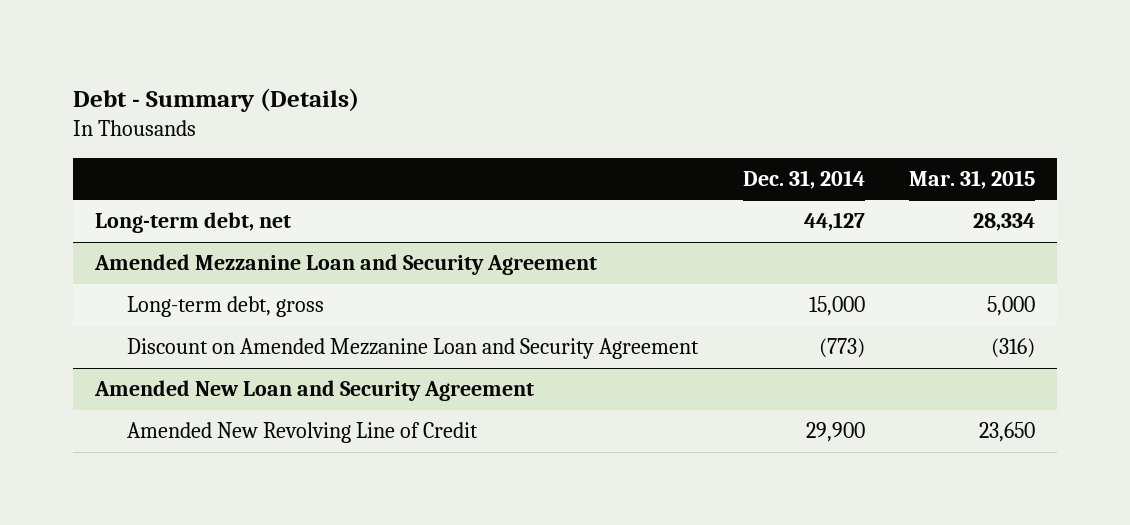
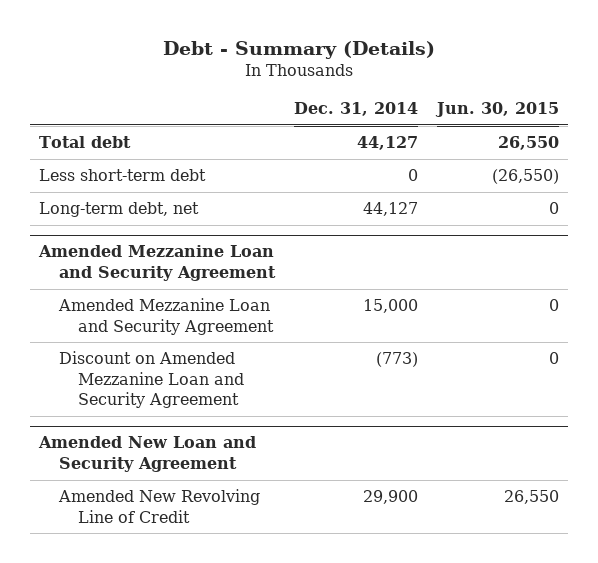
- | Dec. 31, 2014 | Mar. 31, 2015
+ | Dec. 31, 2014 | Jun. 30, 2015
+ Total debt | 44,127 | 26,550
+ Less short-term debt | 0 | (26,550)
@ Amended Mezzanine Loan and Security Agreement
- Long-term debt, gross | 15,000 | 5,000
+ Amended Mezzanine Loan and Security Agreement | 15,000 | 0

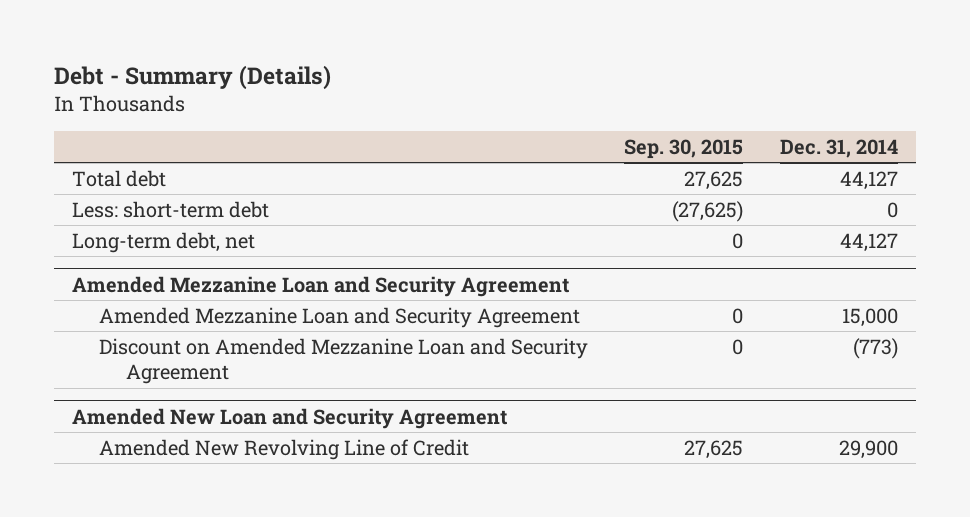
- | Dec. 31, 2014 | Jun. 30, 2015
+ | Sep. 30, 2015 | Dec. 31, 2014
- Less short-term debt | 0 | (26,550)
+ Less: short-term debt | (27,625) | 0

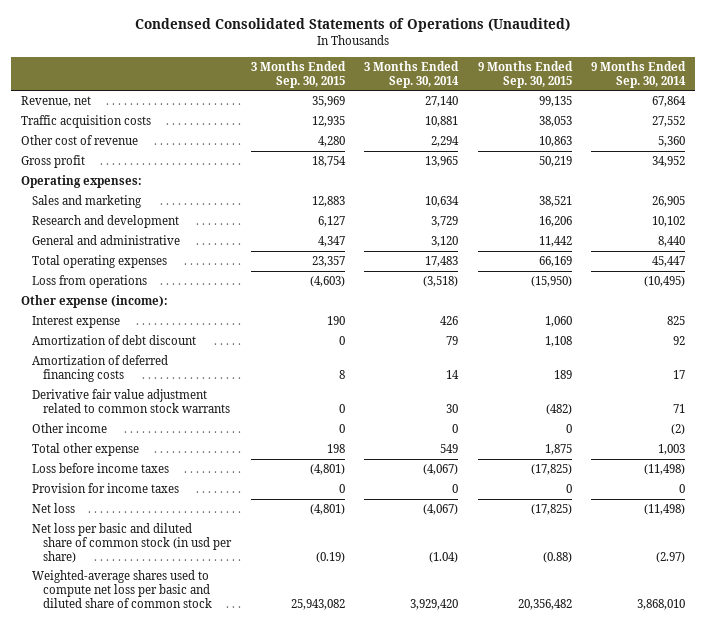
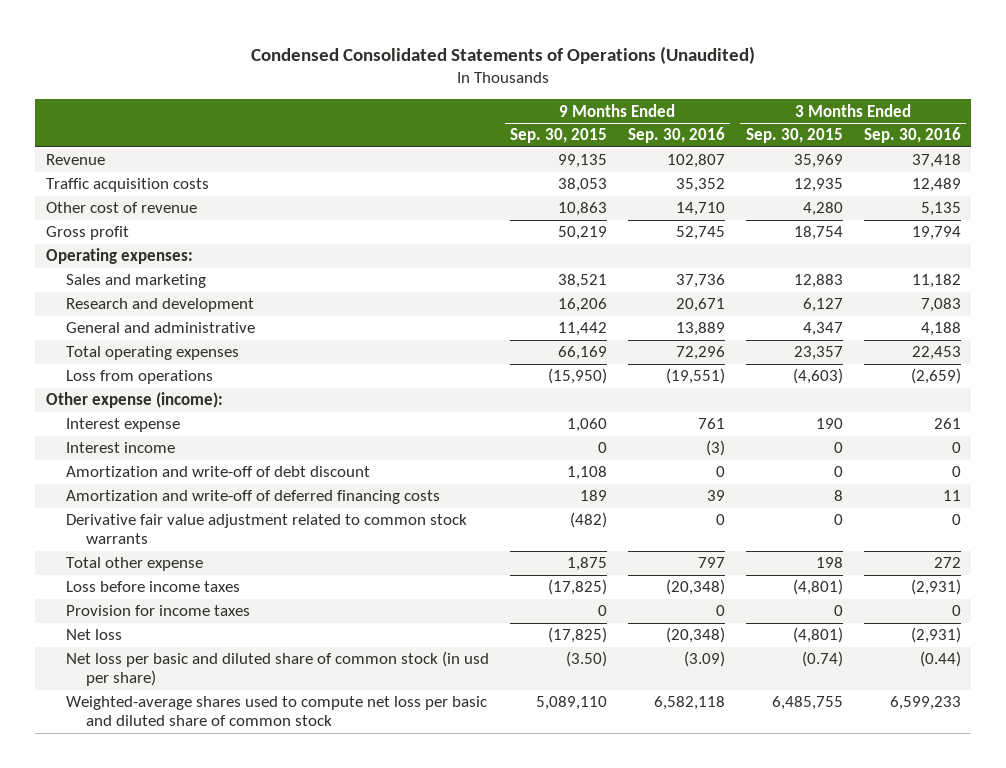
- | 3 Months Ended Sep. 30, 2015 | 3 Months Ended Sep. 30, 2014 | 9 Months Ended Sep. 30, 2015 | 9 Months Ended Sep. 30, 2014
+ | 9 Months Ended Sep. 30, 2015 | 9 Months Ended Sep. 30, 2016 | 3 Months Ended Sep. 30, 2015 | 3 Months Ended Sep. 30, 2016
- Revenue, net | 35,969 | 27,140 | 99,135 | 67,864
+ Revenue | 99,135 | 102,807 | 35,969 | 37,418
- Amortization of debt discount | 0 | 79 | 1,108 | 92
- Amortization of deferred financing costs | 8 | 14 | 189 | 17
+ Interest income | 0 | (3) | 0 | 0
+ Amortization and write-off of debt discount | 1,108 | 0 | 0 | 0
+ Amortization and write-off of deferred financing costs | 189 | 39 | 8 | 11
- Other income | 0 | 0 | 0 | (2)
- Net loss per basic and diluted share of common stock (in usd per share) | (0.19) | (1.04) | (0.88) | (2.97)
- Weighted-average shares used to compute net loss per basic and diluted share of common stock | 25,943,082 | 3,929,420 | 20,356,482 | 3,868,010
+ Net loss per basic and diluted share of common stock (in usd per share) | (3.50) | (3.09) | (0.74) | (0.44)
+ Weighted-average shares used to compute net loss per basic and diluted share of common stock | 5,089,110 | 6,582,118 | 6,485,755 | 6,599,233

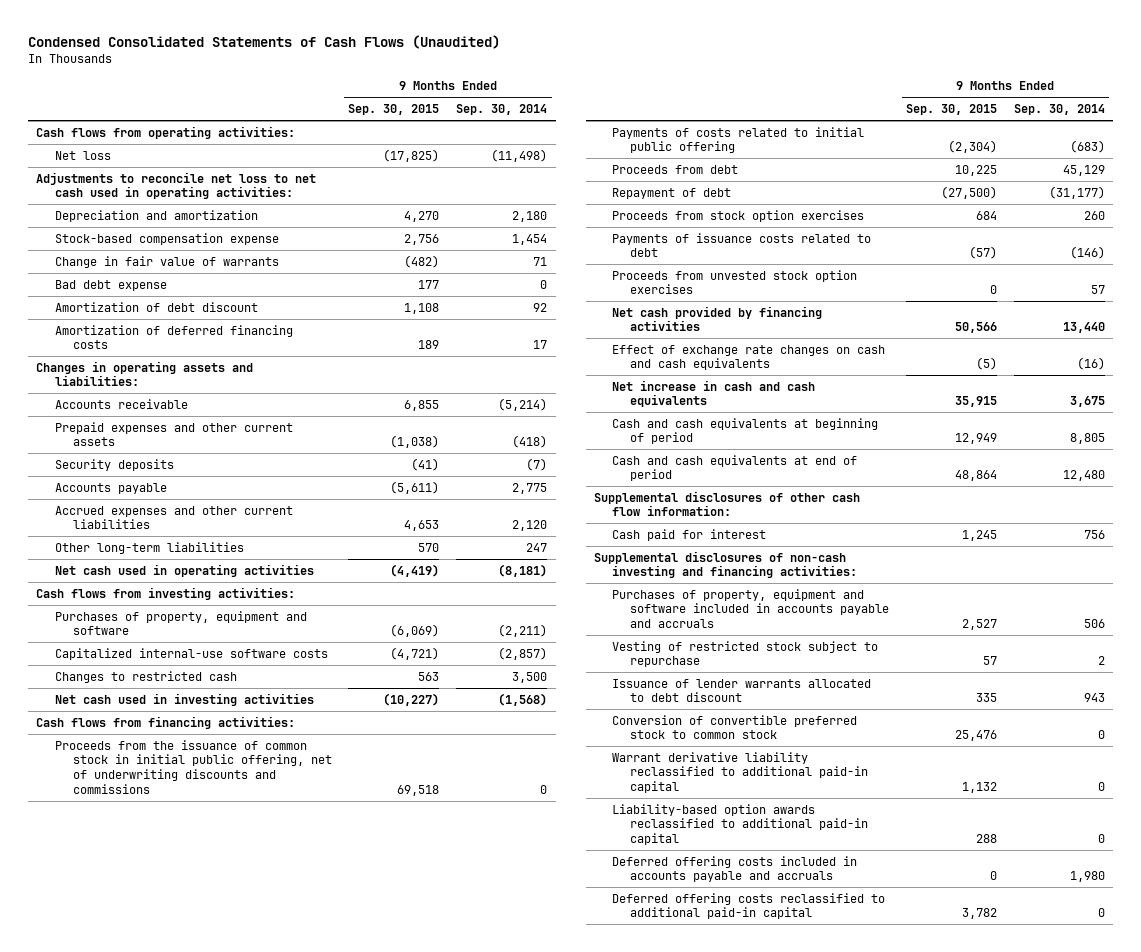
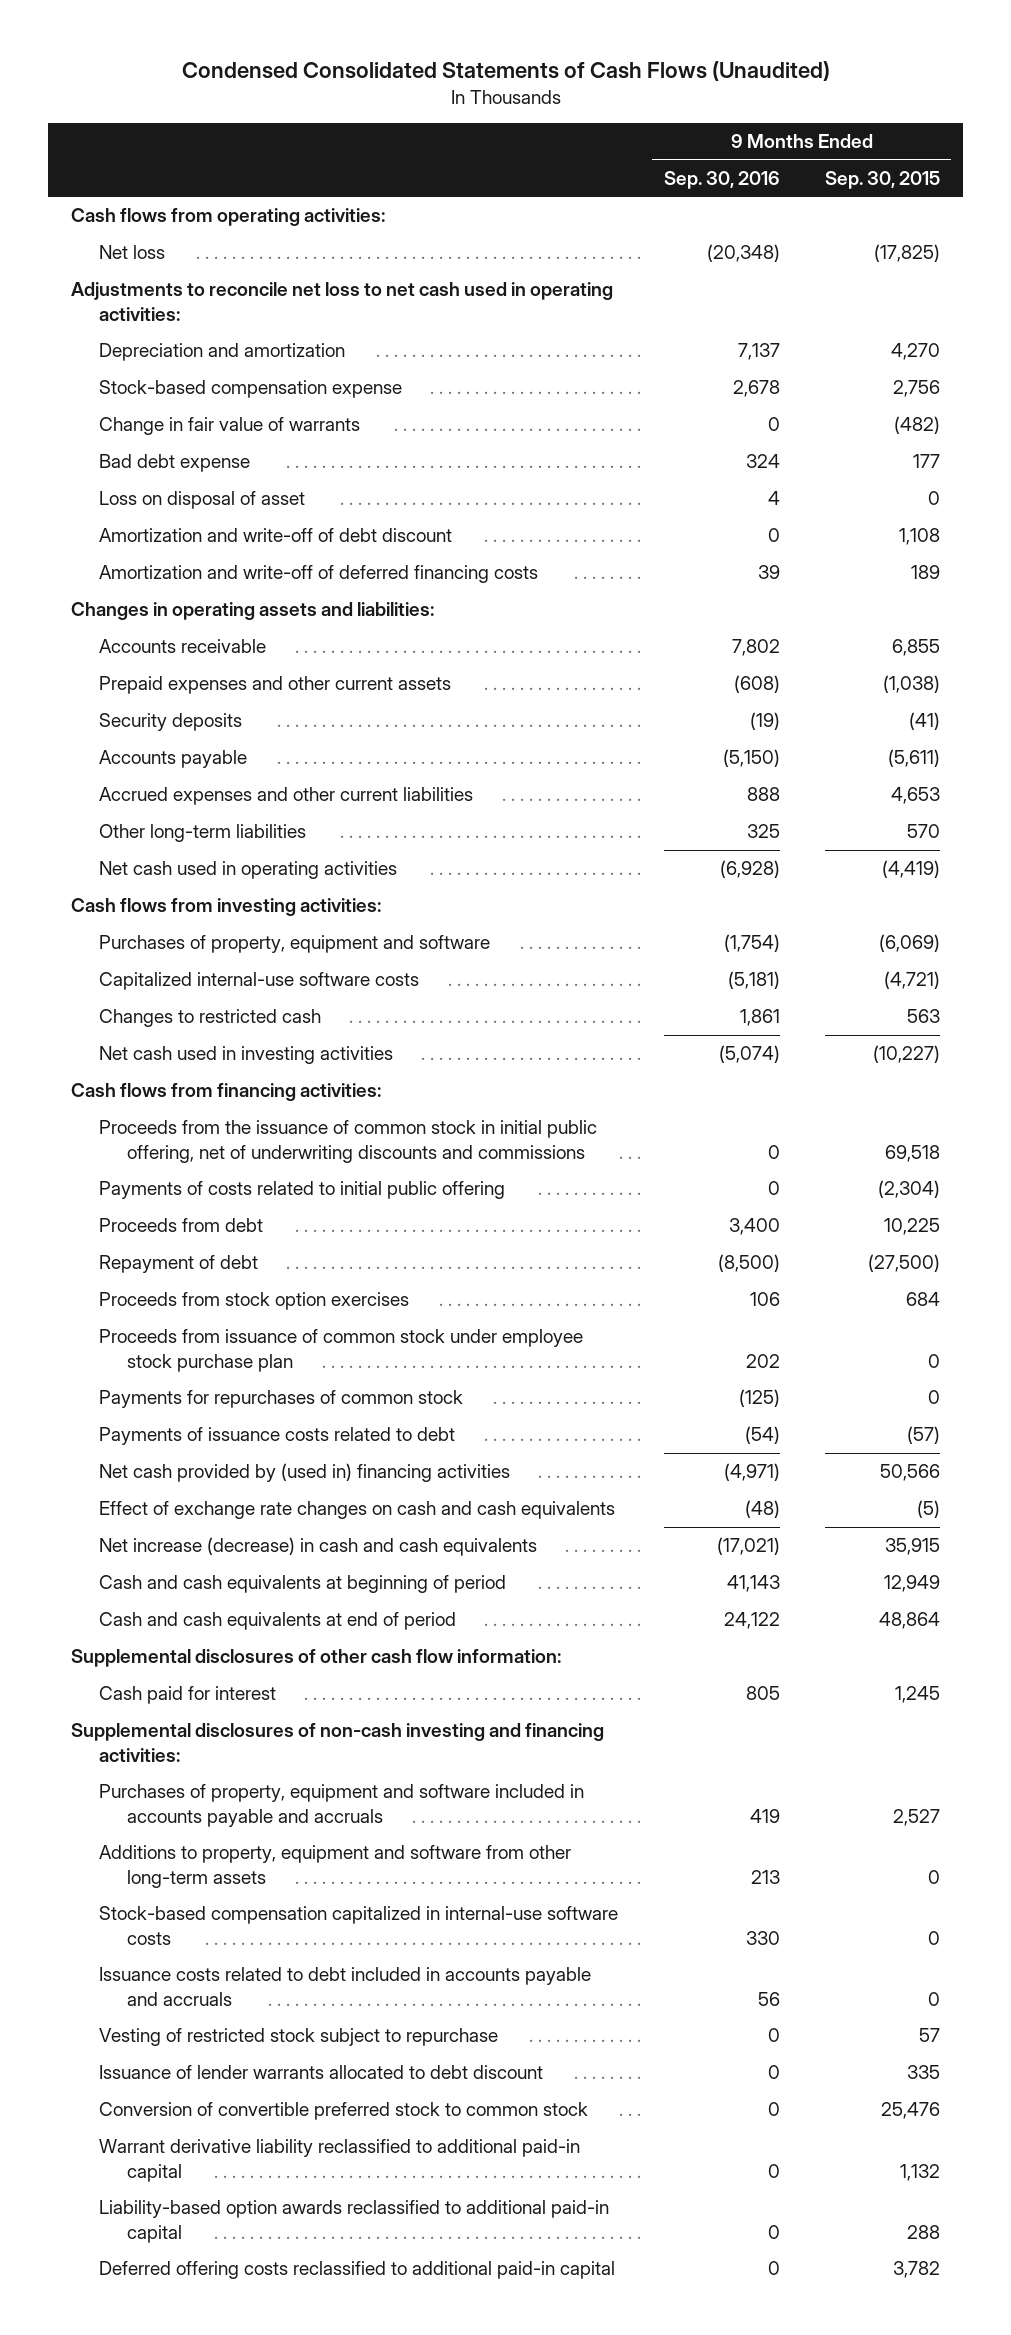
- | 9 Months Ended Sep. 30, 2015 | 9 Months Ended Sep. 30, 2014
+ | 9 Months Ended Sep. 30, 2016 | 9 Months Ended Sep. 30, 2015
- Amortization of debt discount | 1,108 | 92
- Amortization of deferred financing costs | 189 | 17
+ Loss on disposal of asset | 4 | 0
+ Amortization and write-off of debt discount | 0 | 1,108
+ Amortization and write-off of deferred financing costs | 39 | 189
+ Proceeds from issuance of common stock under employee stock purchase plan | 202 | 0
+ Payments for repurchases of common stock | (125) | 0
- Proceeds from unvested stock option exercises | 0 | 57
- Net cash provided by financing activities | 50,566 | 13,440
+ Net cash provided by (used in) financing activities | (4,971) | 50,566
- Net increase in cash and cash equivalents | 35,915 | 3,675
+ Net increase (decrease) in cash and cash equivalents | (17,021) | 35,915
+ Additions to property, equipment and software from other long-term assets | 213 | 0
+ Stock-based compensation capitalized in internal-use software costs | 330 | 0
+ Issuance costs related to debt included in accounts payable and accruals | 56 | 0
- Deferred offering costs included in accounts payable and accruals | 0 | 1,980

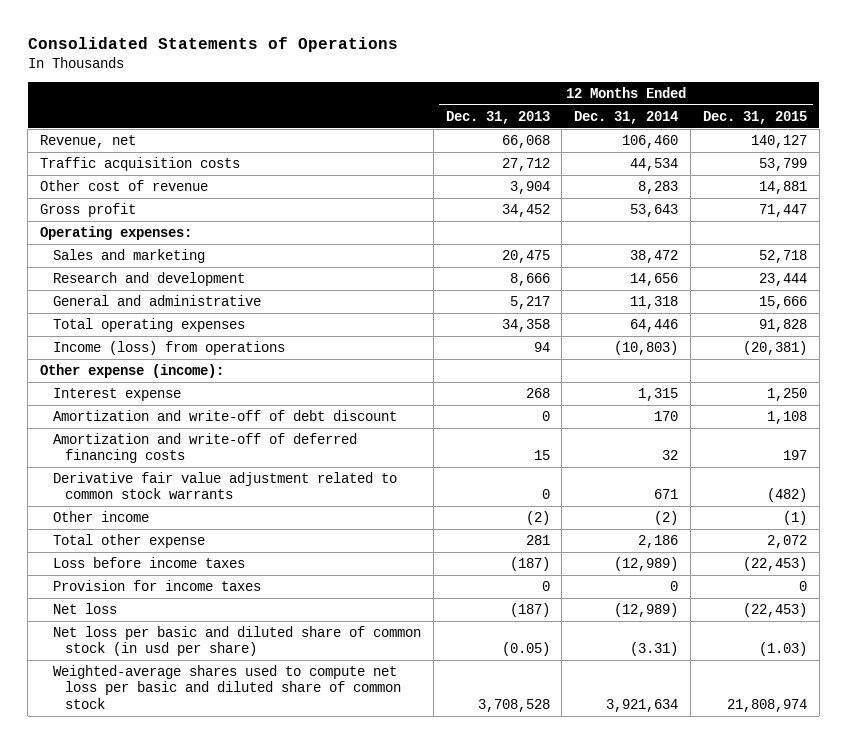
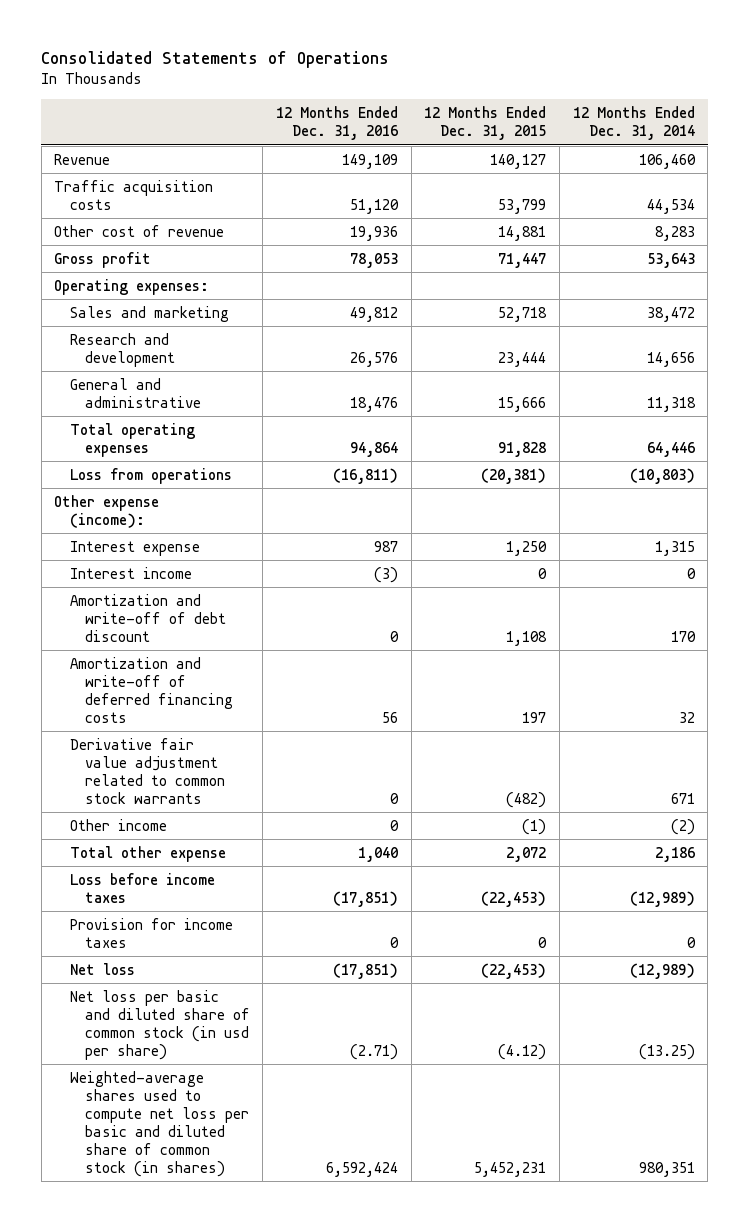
- | 12 Months Ended Dec. 31, 2013 | 12 Months Ended Dec. 31, 2014 | 12 Months Ended Dec. 31, 2015
+ | 12 Months Ended Dec. 31, 2016 | 12 Months Ended Dec. 31, 2015 | 12 Months Ended Dec. 31, 2014
- Revenue, net | 66,068 | 106,460 | 140,127
+ Revenue | 149,109 | 140,127 | 106,460
- Income (loss) from operations | 94 | (10,803) | (20,381)
+ Loss from operations | (16,811) | (20,381) | (10,803)
+ Interest income | (3) | 0 | 0
- Net loss per basic and diluted share of common stock (in usd per share) | (0.05) | (3.31) | (1.03)
- Weighted-average shares used to compute net loss per basic and diluted share of common stock | 3,708,528 | 3,921,634 | 21,808,974
+ Net loss per basic and diluted share of common stock (in usd per share) | (2.71) | (4.12) | (13.25)
+ Weighted-average shares used to compute net loss per basic and diluted share of common stock (in shares) | 6,592,424 | 5,452,231 | 980,351

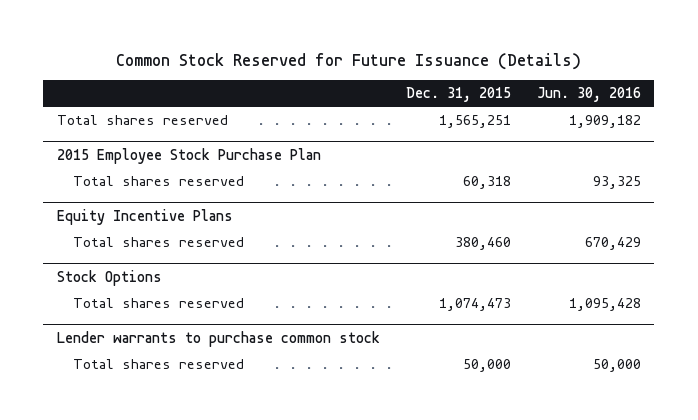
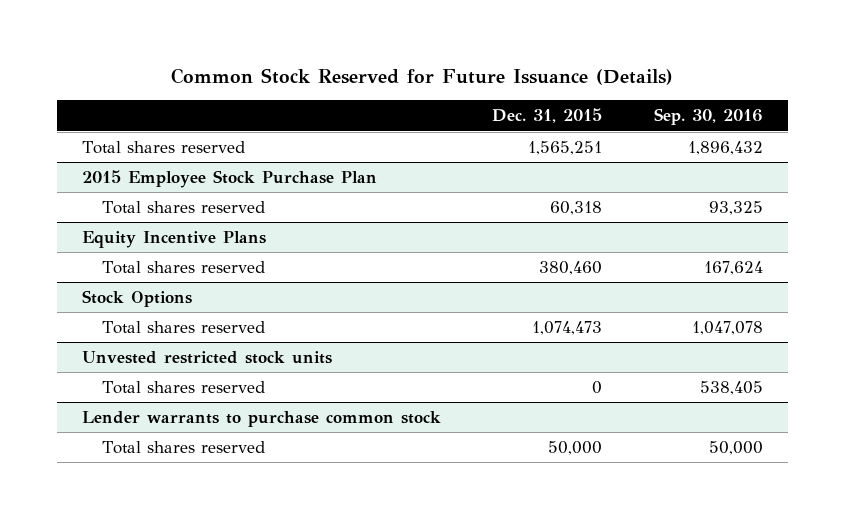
- | Dec. 31, 2015 | Jun. 30, 2016
+ | Dec. 31, 2015 | Sep. 30, 2016
+ Unvested restricted stock units
+ Total shares reserved | 0 | 538,405

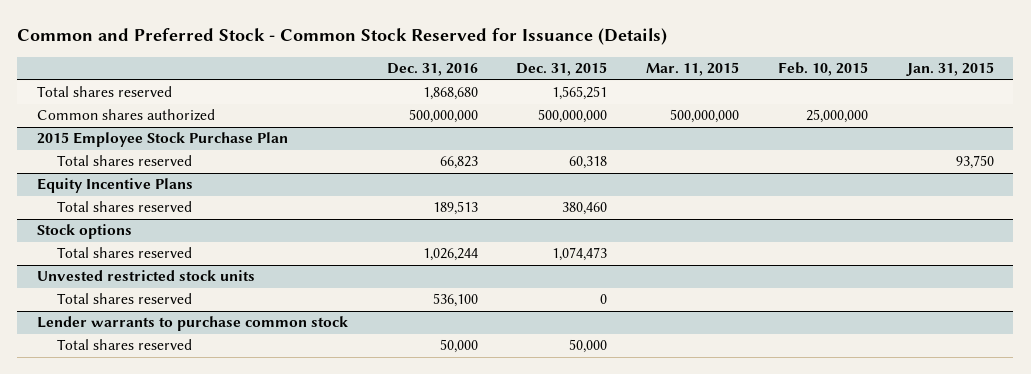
- Common Stock Reserved for Future Issuance (Details)
+ Common and Preferred Stock - Common Stock Reserved for Issuance (Details)
- | Dec. 31, 2015 | Sep. 30, 2016
+ | Dec. 31, 2016 | Dec. 31, 2015 | Mar. 11, 2015 | Feb. 10, 2015 | Jan. 31, 2015
+ Common shares authorized | 500,000,000 | 500,000,000 | 500,000,000 | 25,000,000 |
- Stock Options
+ Stock options

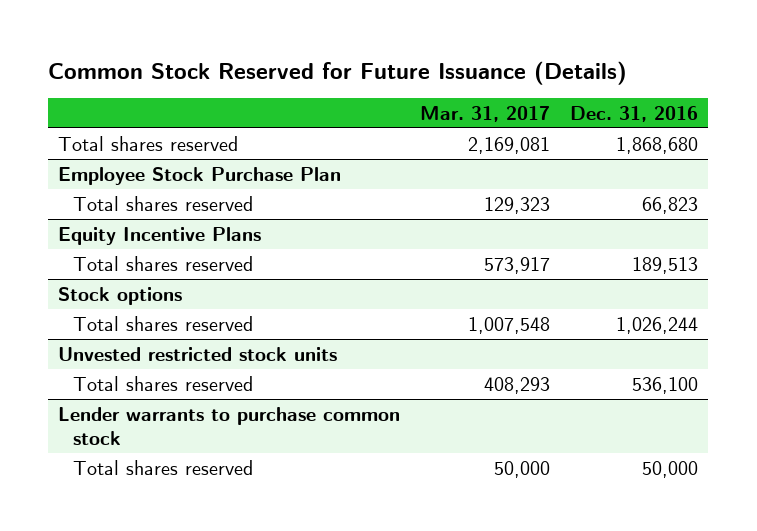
- Common and Preferred Stock - Common Stock Reserved for Issuance (Details)
+ Common Stock Reserved for Future Issuance (Details)
- | Dec. 31, 2016 | Dec. 31, 2015 | Mar. 11, 2015 | Feb. 10, 2015 | Jan. 31, 2015
+ | Mar. 31, 2017 | Dec. 31, 2016
- Common shares authorized | 500,000,000 | 500,000,000 | 500,000,000 | 25,000,000 |
- 2015 Employee Stock Purchase Plan
+ Employee Stock Purchase Plan

